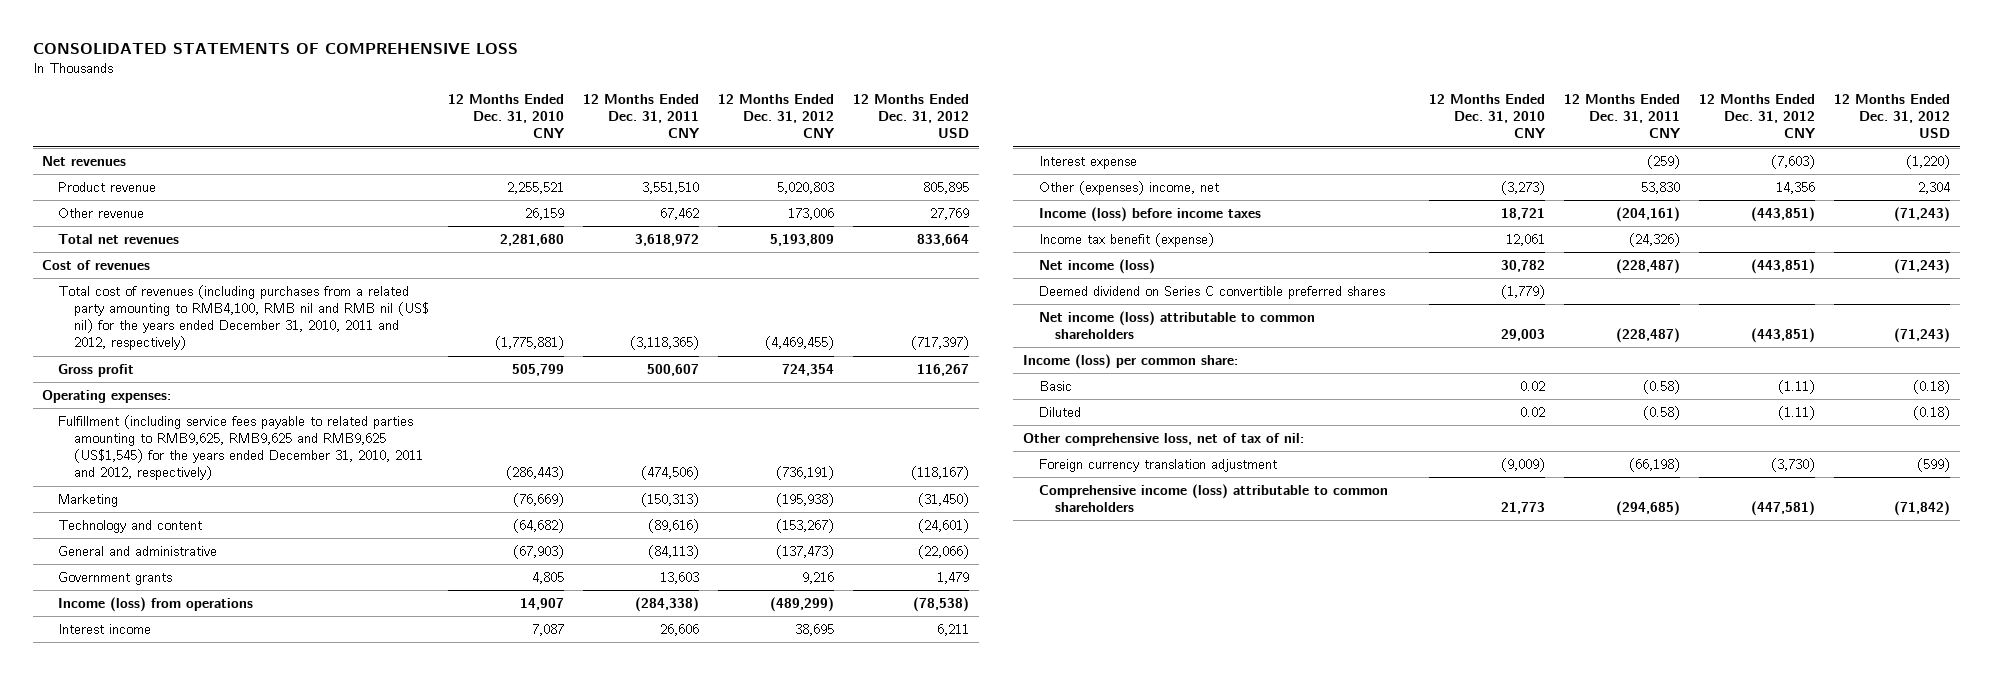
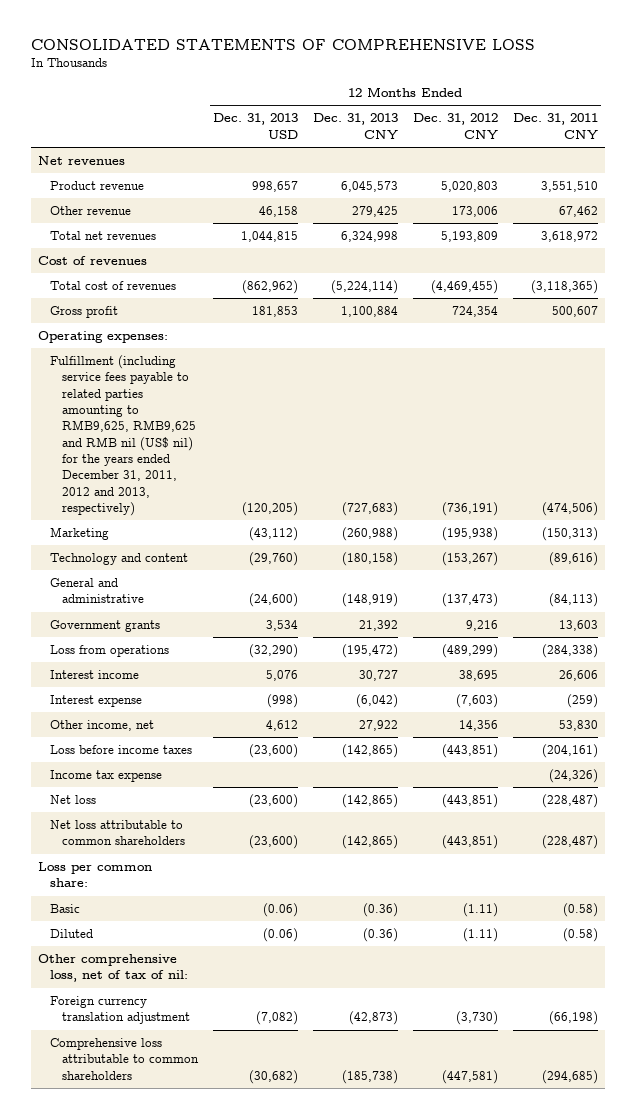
- | 12 Months Ended Dec. 31, 2010 CNY | 12 Months Ended Dec. 31, 2011 CNY | 12 Months Ended Dec. 31, 2012 CNY | 12 Months Ended Dec. 31, 2012 USD
+ | 12 Months Ended Dec. 31, 2013 USD | 12 Months Ended Dec. 31, 2013 CNY | 12 Months Ended Dec. 31, 2012 CNY | 12 Months Ended Dec. 31, 2011 CNY
- Total cost of revenues (including purchases from a related party amounting to RMB4,100, RMB nil and RMB nil (US$ nil) for the years ended December 31, 2010, 2011 and 2012, respectively) | (1,775,881) | (3,118,365) | (4,469,455) | (717,397)
+ Total cost of revenues | (862,962) | (5,224,114) | (4,469,455) | (3,118,365)
- Fulfillment (including service fees payable to related parties amounting to RMB9,625, RMB9,625 and RMB9,625 (US$1,545) for the years ended December 31, 2010, 2011 and 2012, respectively) | (286,443) | (474,506) | (736,191) | (118,167)
+ Fulfillment (including service fees payable to related parties amounting to RMB9,625, RMB9,625 and RMB nil (US$ nil) for the years ended December 31, 2011, 2012 and 2013, respectively) | (120,205) | (727,683) | (736,191) | (474,506)
- Income (loss) from operations | 14,907 | (284,338) | (489,299) | (78,538)
+ Loss from operations | (32,290) | (195,472) | (489,299) | (284,338)
- Other (expenses) income, net | (3,273) | 53,830 | 14,356 | 2,304
- Income (loss) before income taxes | 18,721 | (204,161) | (443,851) | (71,243)
- Income tax benefit (expense) | 12,061 | (24,326) | |
- Net income (loss) | 30,782 | (228,487) | (443,851) | (71,243)
- Deemed dividend on Series C convertible preferred shares | (1,779) | | |
- Net income (loss) attributable to common shareholders | 29,003 | (228,487) | (443,851) | (71,243)
- Income (loss) per common share:
+ Other income, net | 4,612 | 27,922 | 14,356 | 53,830
+ Loss before income taxes | (23,600) | (142,865) | (443,851) | (204,161)
+ Income tax expense | | | | (24,326)
+ Net loss | (23,600) | (142,865) | (443,851) | (228,487)
+ Net loss attributable to common shareholders | (23,600) | (142,865) | (443,851) | (228,487)
+ Loss per common share:
- Comprehensive income (loss) attributable to common shareholders | 21,773 | (294,685) | (447,581) | (71,842)
+ Comprehensive loss attributable to common shareholders | (30,682) | (185,738) | (447,581) | (294,685)

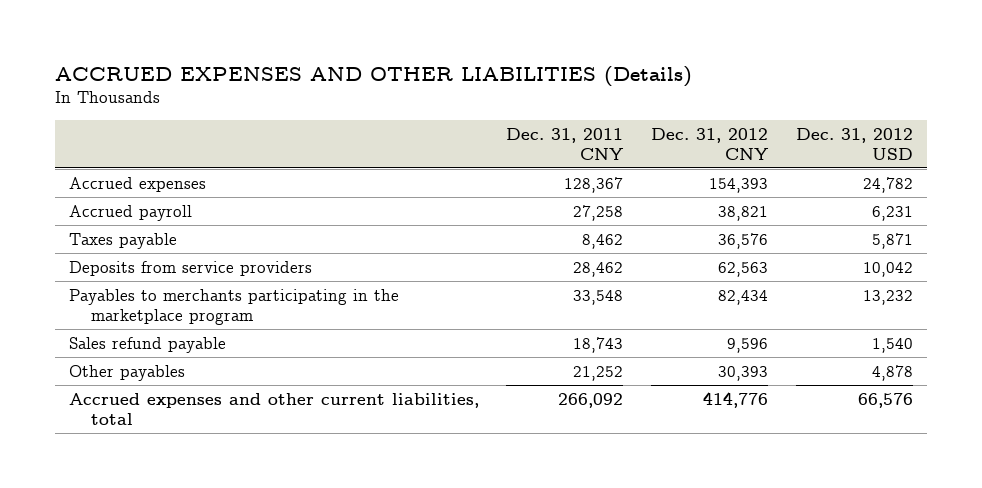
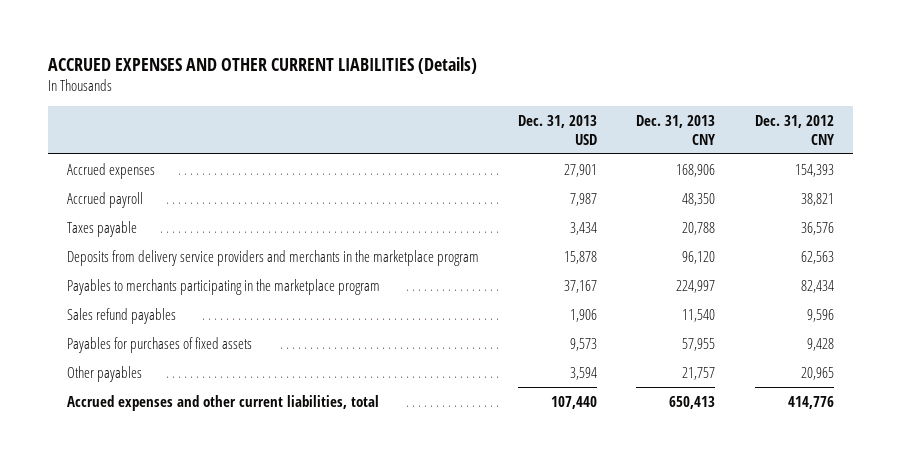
- ACCRUED EXPENSES AND OTHER LIABILITIES (Details)
+ ACCRUED EXPENSES AND OTHER CURRENT LIABILITIES (Details)
- | Dec. 31, 2011 CNY | Dec. 31, 2012 CNY | Dec. 31, 2012 USD
+ | Dec. 31, 2013 USD | Dec. 31, 2013 CNY | Dec. 31, 2012 CNY
- Deposits from service providers | 28,462 | 62,563 | 10,042
+ Deposits from delivery service providers and merchants in the marketplace program | 15,878 | 96,120 | 62,563
- Sales refund payable | 18,743 | 9,596 | 1,540
- Other payables | 21,252 | 30,393 | 4,878
+ Sales refund payables | 1,906 | 11,540 | 9,596
+ Payables for purchases of fixed assets | 9,573 | 57,955 | 9,428
+ Other payables | 3,594 | 21,757 | 20,965

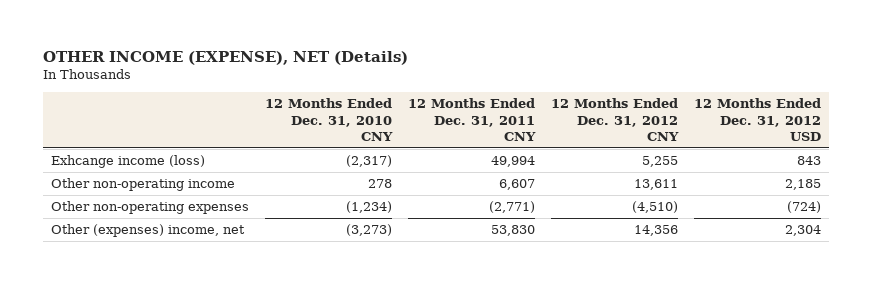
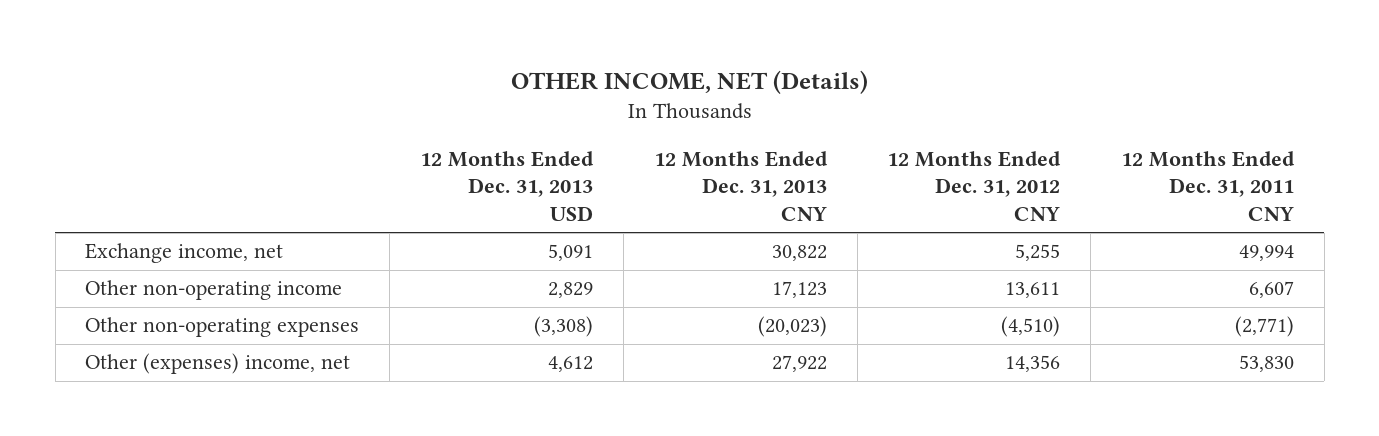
- OTHER INCOME (EXPENSE), NET (Details)
+ OTHER INCOME, NET (Details)
- | 12 Months Ended Dec. 31, 2010 CNY | 12 Months Ended Dec. 31, 2011 CNY | 12 Months Ended Dec. 31, 2012 CNY | 12 Months Ended Dec. 31, 2012 USD
+ | 12 Months Ended Dec. 31, 2013 USD | 12 Months Ended Dec. 31, 2013 CNY | 12 Months Ended Dec. 31, 2012 CNY | 12 Months Ended Dec. 31, 2011 CNY
- Exhcange income (loss) | (2,317) | 49,994 | 5,255 | 843
+ Exchange income, net | 5,091 | 30,822 | 5,255 | 49,994

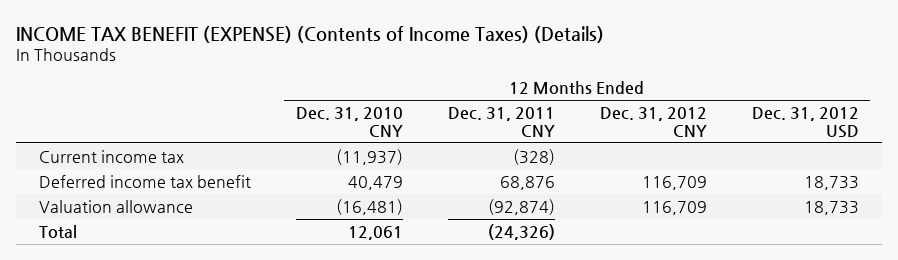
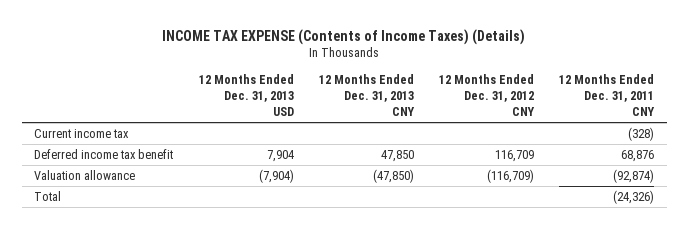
- INCOME TAX BENEFIT (EXPENSE) (Contents of Income Taxes) (Details)
+ INCOME TAX EXPENSE (Contents of Income Taxes) (Details)
- | 12 Months Ended Dec. 31, 2010 CNY | 12 Months Ended Dec. 31, 2011 CNY | 12 Months Ended Dec. 31, 2012 CNY | 12 Months Ended Dec. 31, 2012 USD
+ | 12 Months Ended Dec. 31, 2013 USD | 12 Months Ended Dec. 31, 2013 CNY | 12 Months Ended Dec. 31, 2012 CNY | 12 Months Ended Dec. 31, 2011 CNY
- Valuation allowance | (16,481) | (92,874) | 116,709 | 18,733
+ Valuation allowance | (7,904) | (47,850) | (116,709) | (92,874)

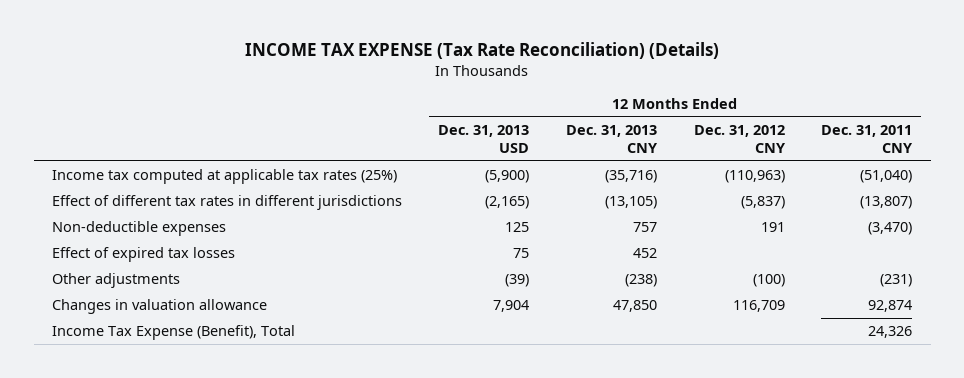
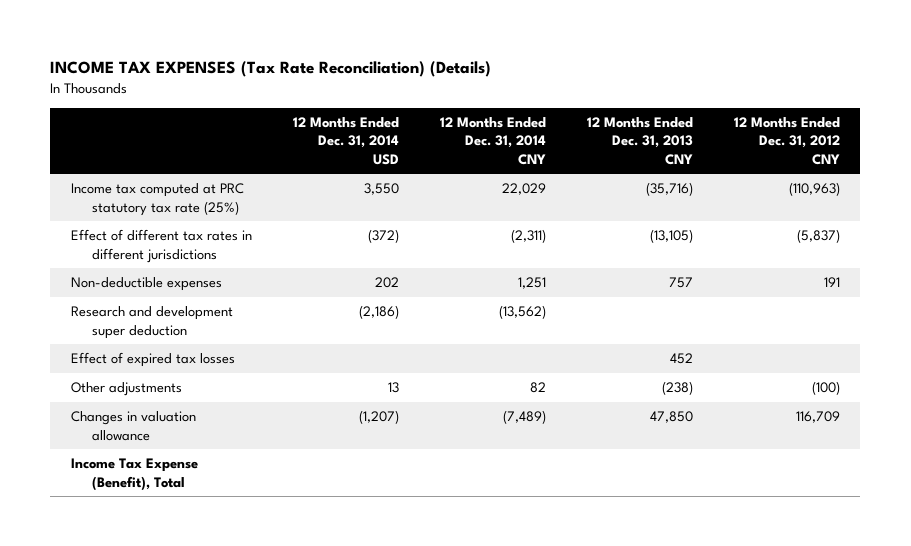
- INCOME TAX EXPENSE (Tax Rate Reconciliation) (Details)
+ INCOME TAX EXPENSES (Tax Rate Reconciliation) (Details)
- | 12 Months Ended Dec. 31, 2013 USD | 12 Months Ended Dec. 31, 2013 CNY | 12 Months Ended Dec. 31, 2012 CNY | 12 Months Ended Dec. 31, 2011 CNY
+ | 12 Months Ended Dec. 31, 2014 USD | 12 Months Ended Dec. 31, 2014 CNY | 12 Months Ended Dec. 31, 2013 CNY | 12 Months Ended Dec. 31, 2012 CNY
- Income tax computed at applicable tax rates (25%) | (5,900) | (35,716) | (110,963) | (51,040)
+ Income tax computed at PRC statutory tax rate (25%) | 3,550 | 22,029 | (35,716) | (110,963)
+ Research and development super deduction | (2,186) | (13,562) | |

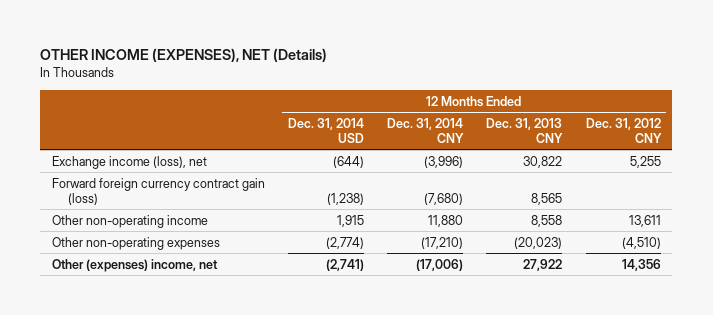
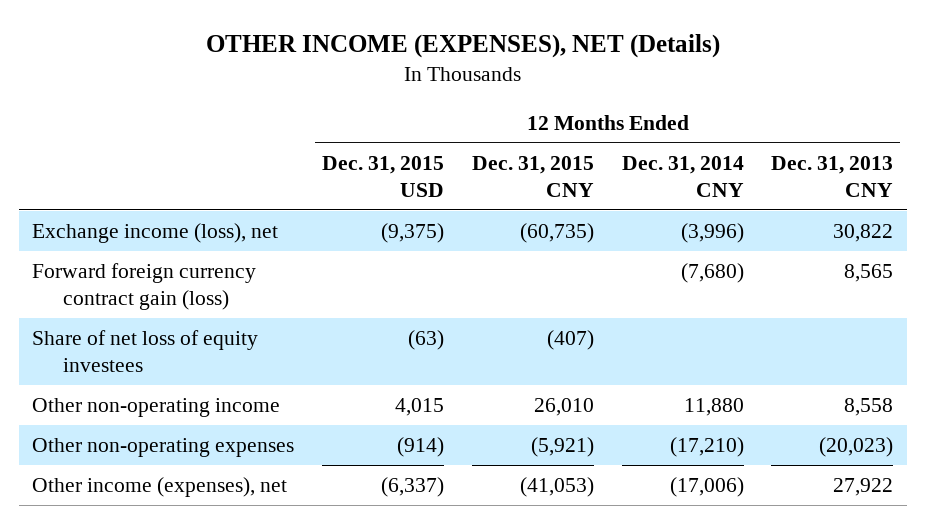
- | 12 Months Ended Dec. 31, 2014 USD | 12 Months Ended Dec. 31, 2014 CNY | 12 Months Ended Dec. 31, 2013 CNY | 12 Months Ended Dec. 31, 2012 CNY
+ | 12 Months Ended Dec. 31, 2015 USD | 12 Months Ended Dec. 31, 2015 CNY | 12 Months Ended Dec. 31, 2014 CNY | 12 Months Ended Dec. 31, 2013 CNY
+ Share of net loss of equity investees | (63) | (407) | |
- Other (expenses) income, net | (2,741) | (17,006) | 27,922 | 14,356
+ Other income (expenses), net | (6,337) | (41,053) | (17,006) | 27,922

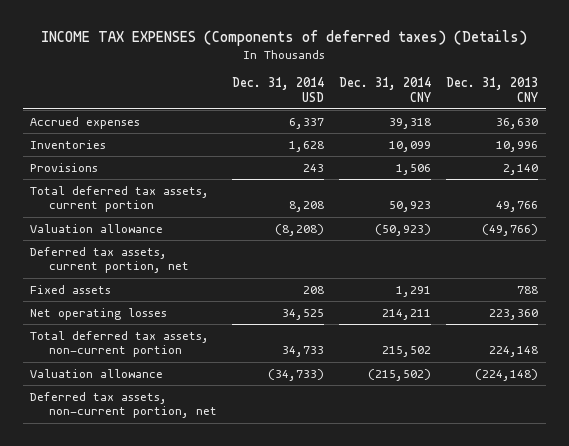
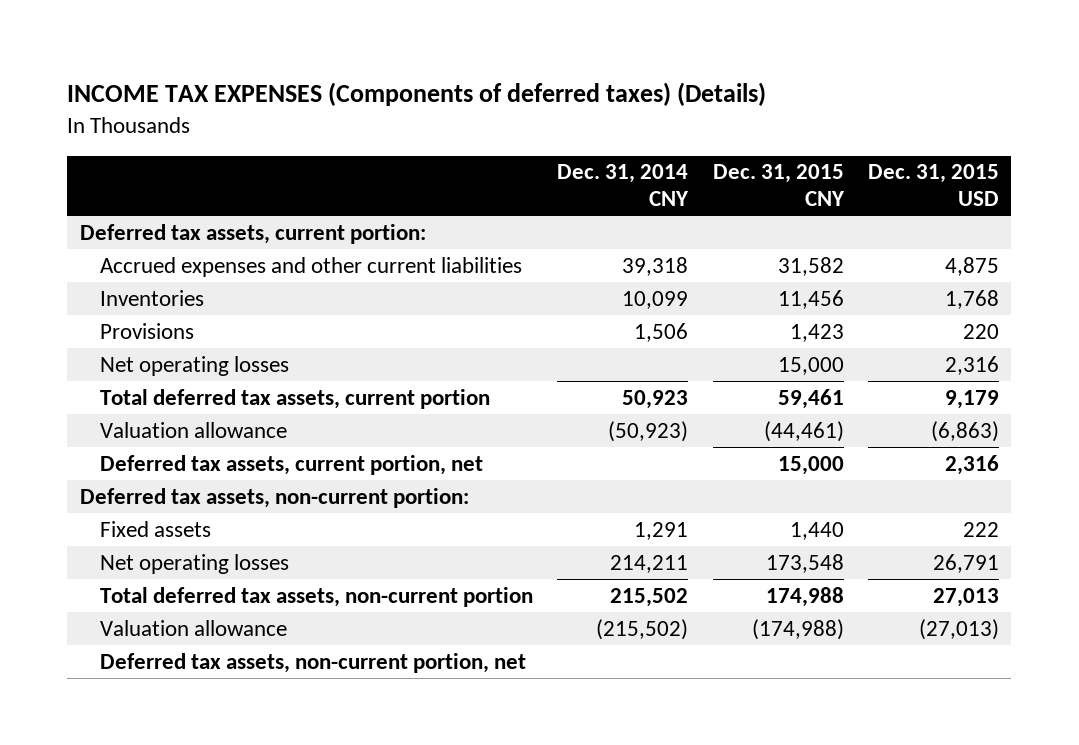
- | Dec. 31, 2014 USD | Dec. 31, 2014 CNY | Dec. 31, 2013 CNY
+ | Dec. 31, 2014 CNY | Dec. 31, 2015 CNY | Dec. 31, 2015 USD
- Accrued expenses | 6,337 | 39,318 | 36,630
+ Deferred tax assets, current portion:
+ Accrued expenses and other current liabilities | 39,318 | 31,582 | 4,875
+ Net operating losses | | 15,000 | 2,316
+ Deferred tax assets, non-current portion:

